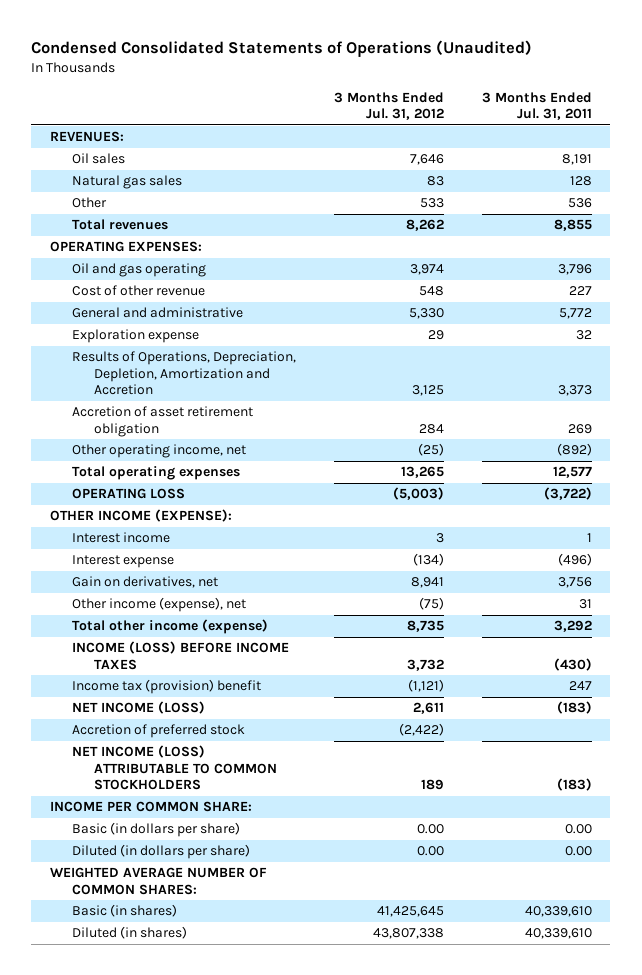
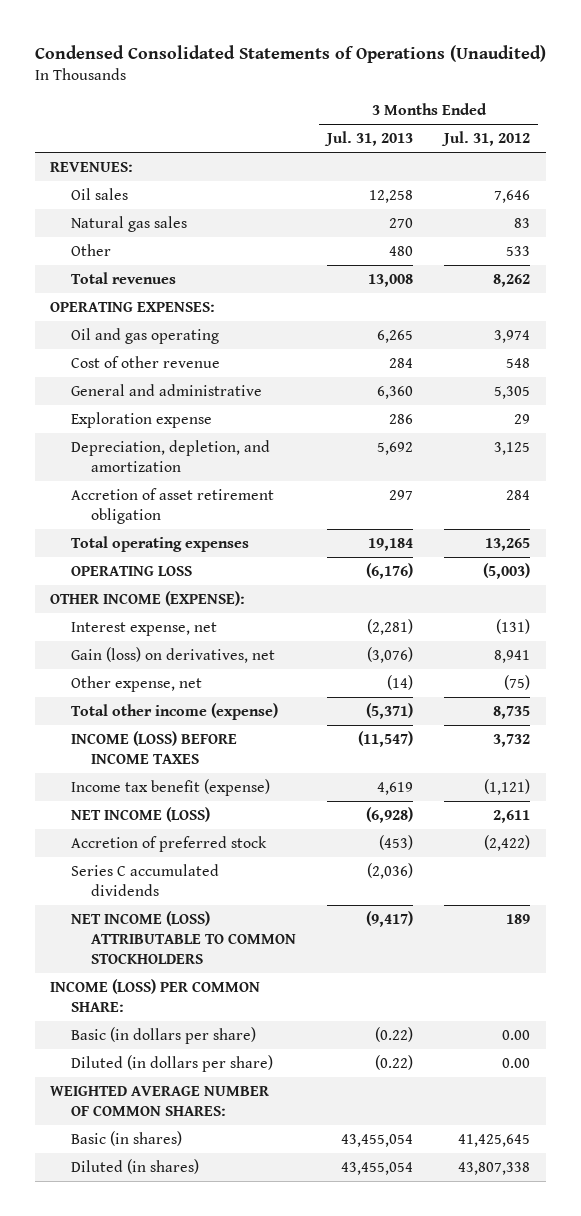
- | 3 Months Ended Jul. 31, 2012 | 3 Months Ended Jul. 31, 2011
+ | 3 Months Ended Jul. 31, 2013 | 3 Months Ended Jul. 31, 2012
- General and administrative | 5,330 | 5,772
+ General and administrative | 6,360 | 5,305
- Results of Operations, Depreciation, Depletion, Amortization and Accretion | 3,125 | 3,373
+ Depreciation, depletion, and amortization | 5,692 | 3,125
- Other operating income, net | (25) | (892)
- Interest income | 3 | 1
- Interest expense | (134) | (496)
- Gain on derivatives, net | 8,941 | 3,756
- Other income (expense), net | (75) | 31
+ Interest expense, net | (2,281) | (131)
+ Gain (loss) on derivatives, net | (3,076) | 8,941
+ Other expense, net | (14) | (75)
- Income tax (provision) benefit | (1,121) | 247
+ Income tax benefit (expense) | 4,619 | (1,121)
+ Series C accumulated dividends | (2,036) |
- INCOME PER COMMON SHARE:
+ INCOME (LOSS) PER COMMON SHARE:

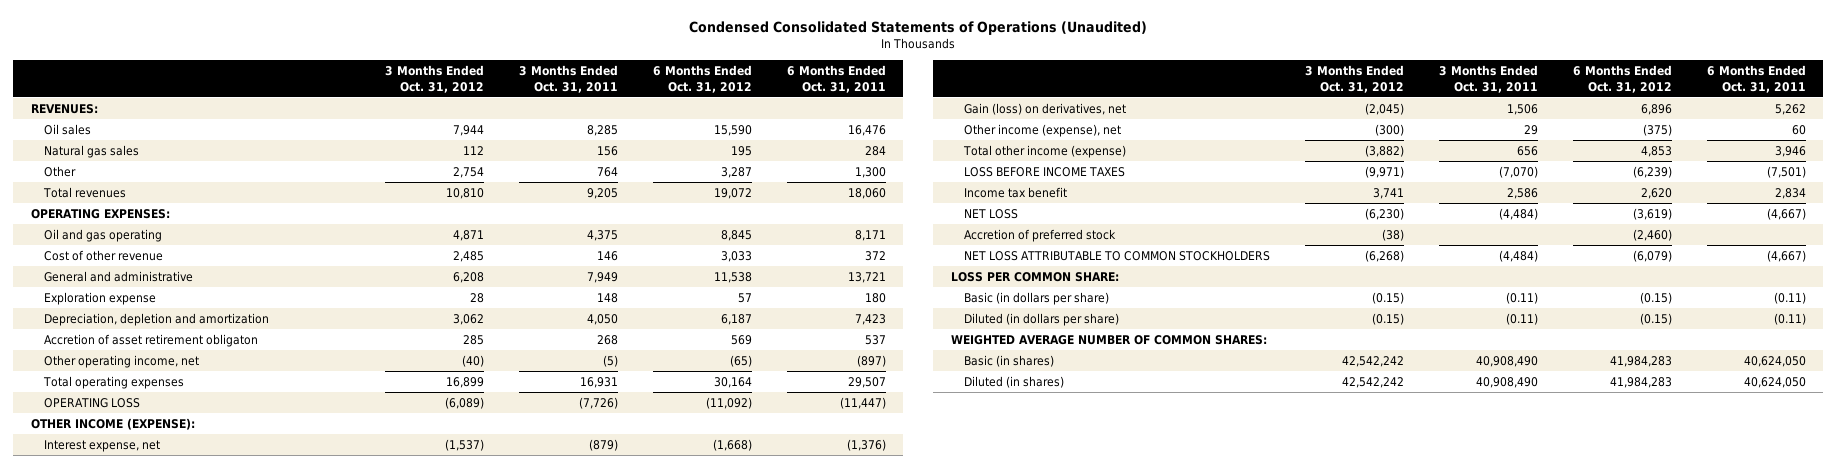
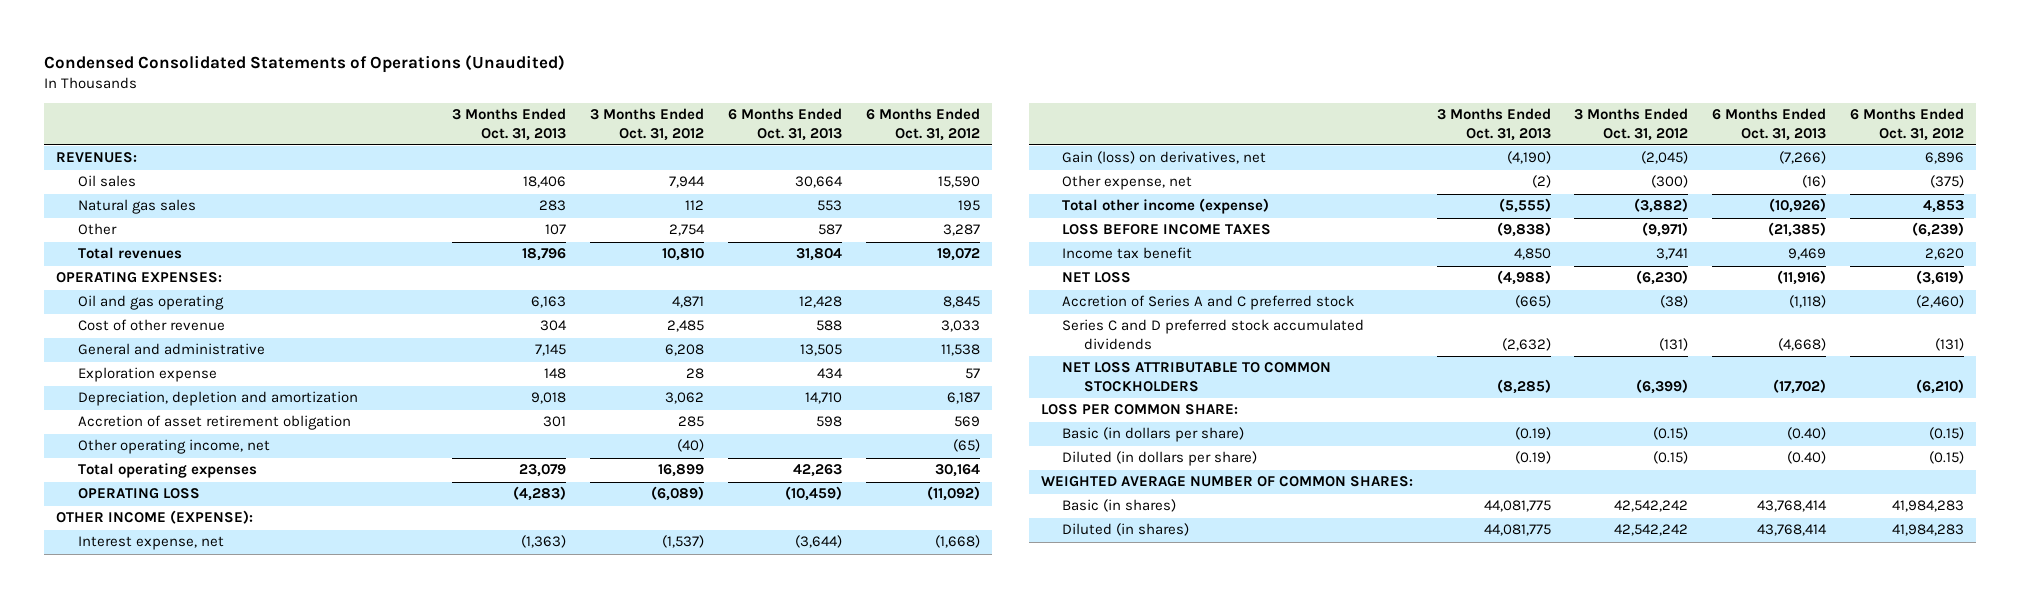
- | 3 Months Ended Oct. 31, 2012 | 3 Months Ended Oct. 31, 2011 | 6 Months Ended Oct. 31, 2012 | 6 Months Ended Oct. 31, 2011
+ | 3 Months Ended Oct. 31, 2013 | 3 Months Ended Oct. 31, 2012 | 6 Months Ended Oct. 31, 2013 | 6 Months Ended Oct. 31, 2012
- Accretion of asset retirement obligaton | 285 | 268 | 569 | 537
+ Accretion of asset retirement obligation | 301 | 285 | 598 | 569
- Other income (expense), net | (300) | 29 | (375) | 60
+ Other expense, net | (2) | (300) | (16) | (375)
- Accretion of preferred stock | (38) | | (2,460) |
- NET LOSS ATTRIBUTABLE TO COMMON STOCKHOLDERS | (6,268) | (4,484) | (6,079) | (4,667)
+ Accretion of Series A and C preferred stock | (665) | (38) | (1,118) | (2,460)
+ Series C and D preferred stock accumulated dividends | (2,632) | (131) | (4,668) | (131)
+ NET LOSS ATTRIBUTABLE TO COMMON STOCKHOLDERS | (8,285) | (6,399) | (17,702) | (6,210)

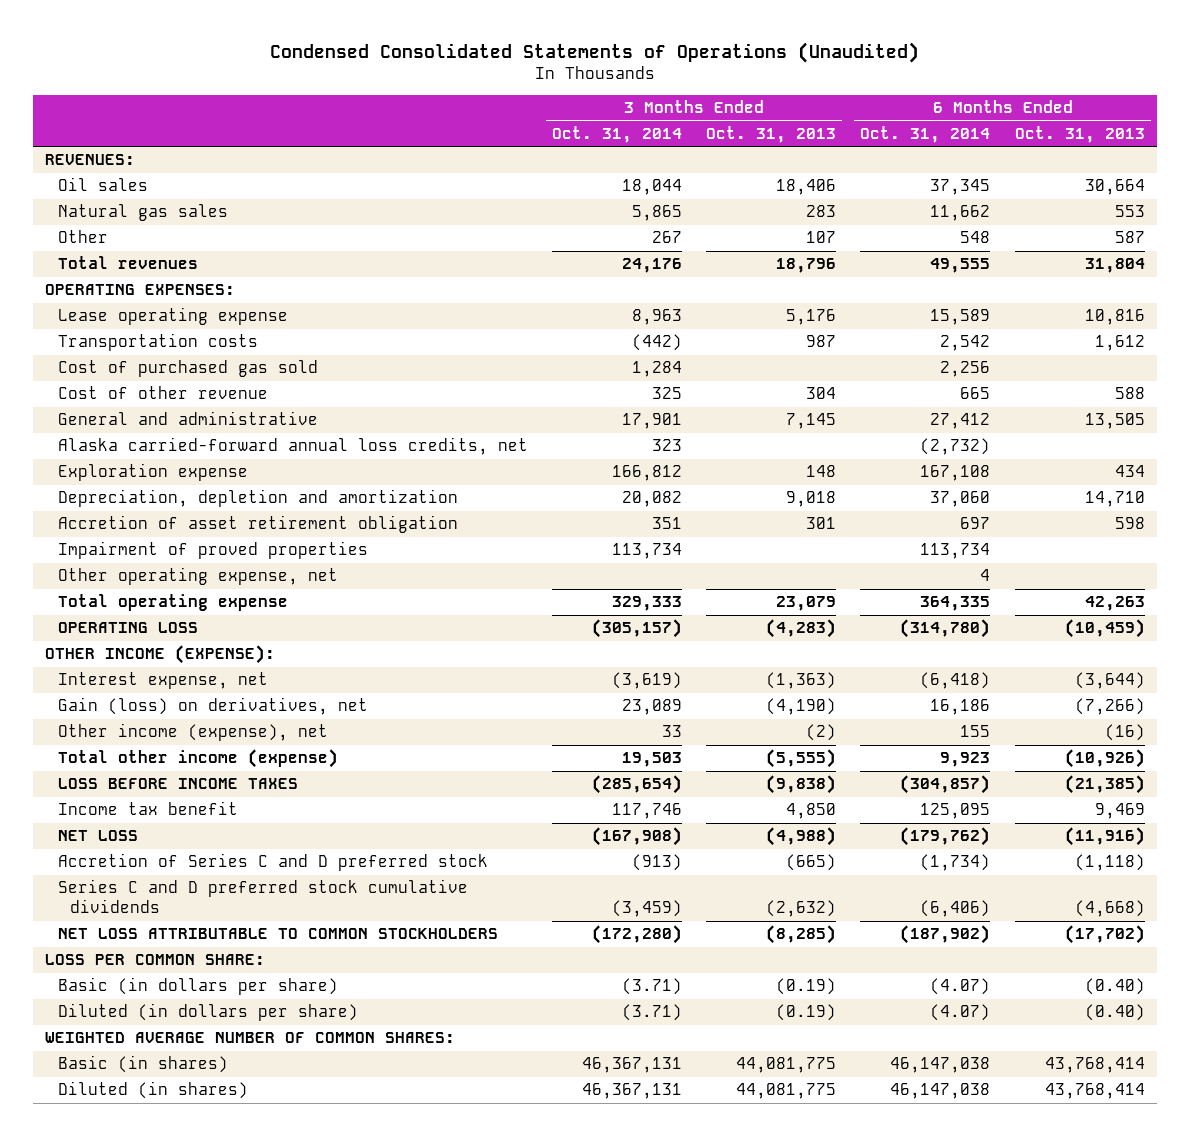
- | 3 Months Ended Oct. 31, 2013 | 3 Months Ended Oct. 31, 2012 | 6 Months Ended Oct. 31, 2013 | 6 Months Ended Oct. 31, 2012
+ | 3 Months Ended Oct. 31, 2014 | 3 Months Ended Oct. 31, 2013 | 6 Months Ended Oct. 31, 2014 | 6 Months Ended Oct. 31, 2013
- Oil and gas operating | 6,163 | 4,871 | 12,428 | 8,845
+ Lease operating expense | 8,963 | 5,176 | 15,589 | 10,816
+ Transportation costs | (442) | 987 | 2,542 | 1,612
+ Cost of purchased gas sold | 1,284 | | 2,256 |
+ Alaska carried-forward annual loss credits, net | 323 | | (2,732) |
- Other operating income, net | | (40) | | (65)
- Total operating expenses | 23,079 | 16,899 | 42,263 | 30,164
+ Impairment of proved properties | 113,734 | | 113,734 |
+ Other operating expense, net | | | 4 |
+ Total operating expense | 329,333 | 23,079 | 364,335 | 42,263
- Other expense, net | (2) | (300) | (16) | (375)
+ Other income (expense), net | 33 | (2) | 155 | (16)
- Accretion of Series A and C preferred stock | (665) | (38) | (1,118) | (2,460)
- Series C and D preferred stock accumulated dividends | (2,632) | (131) | (4,668) | (131)
+ Accretion of Series C and D preferred stock | (913) | (665) | (1,734) | (1,118)
+ Series C and D preferred stock cumulative dividends | (3,459) | (2,632) | (6,406) | (4,668)

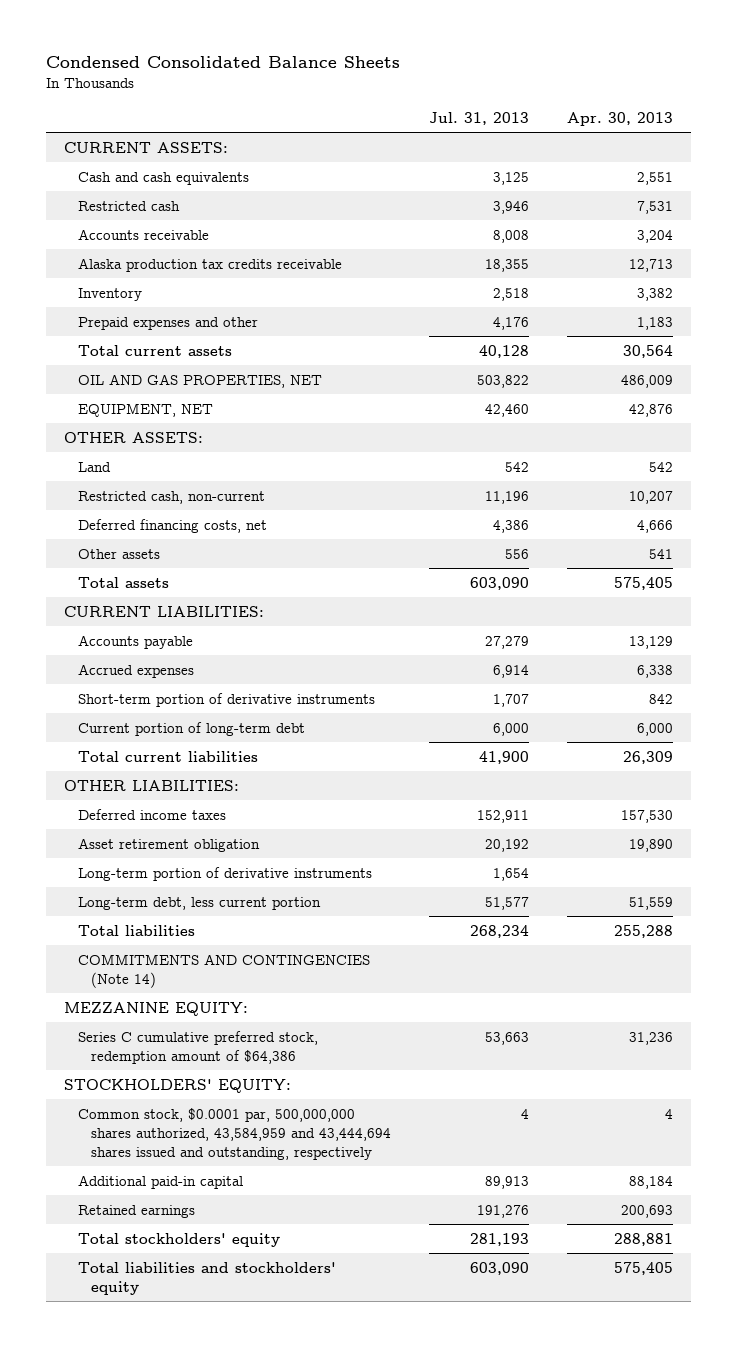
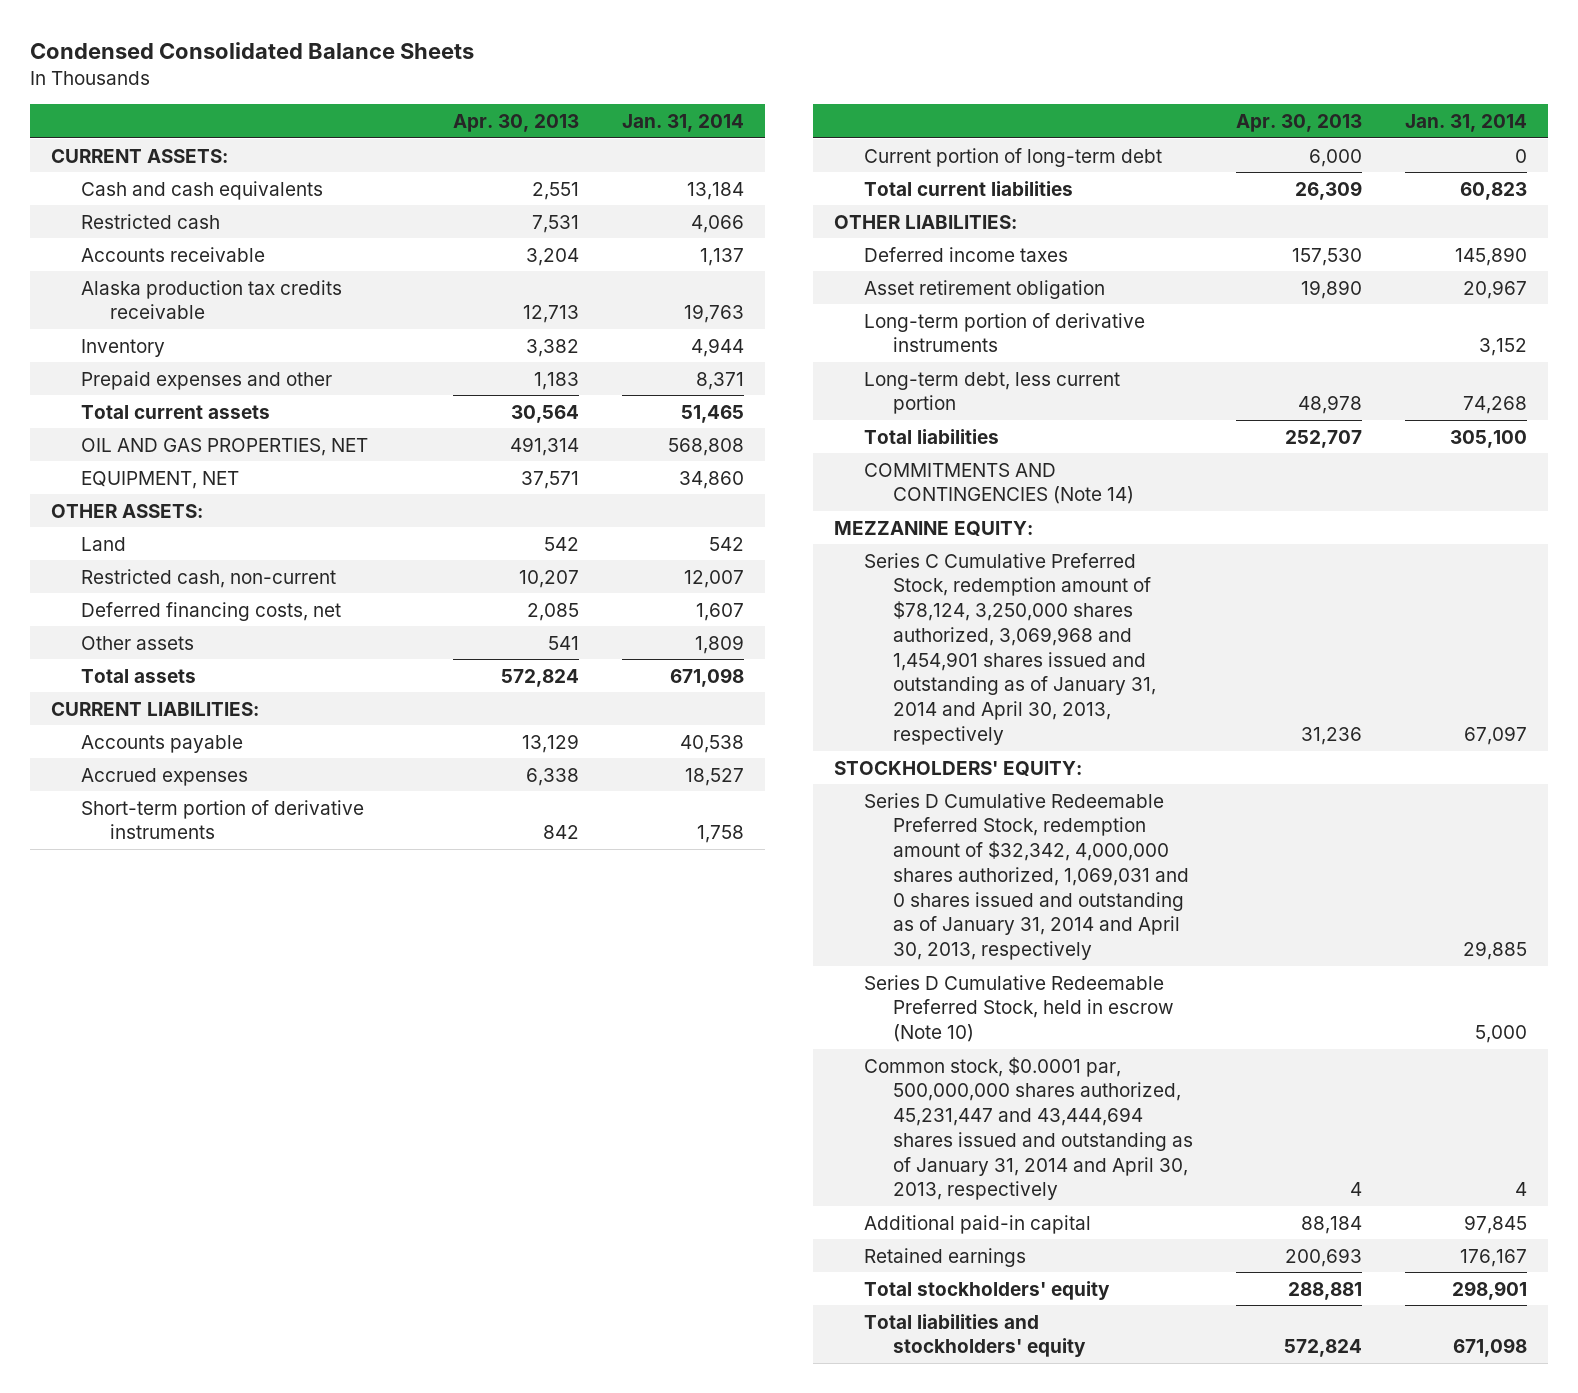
- | Jul. 31, 2013 | Apr. 30, 2013
+ | Apr. 30, 2013 | Jan. 31, 2014
- OIL AND GAS PROPERTIES, NET | 503,822 | 486,009
- EQUIPMENT, NET | 42,460 | 42,876
+ OIL AND GAS PROPERTIES, NET | 491,314 | 568,808
+ EQUIPMENT, NET | 37,571 | 34,860
- Deferred financing costs, net | 4,386 | 4,666
+ Deferred financing costs, net | 2,085 | 1,607
- Total assets | 603,090 | 575,405
+ Total assets | 572,824 | 671,098
- Long-term debt, less current portion | 51,577 | 51,559
- Total liabilities | 268,234 | 255,288
+ Long-term debt, less current portion | 48,978 | 74,268
+ Total liabilities | 252,707 | 305,100
- Series C cumulative preferred stock, redemption amount of $64,386 | 53,663 | 31,236
+ Series C Cumulative Preferred Stock, redemption amount of $78,124, 3,250,000 shares authorized, 3,069,968 and 1,454,901 shares issued and outstanding as of January 31, 2014 and April 30, 2013, respectively | 31,236 | 67,097
- Common stock, $0.0001 par, 500,000,000 shares authorized, 43,584,959 and 43,444,694 shares issued and outstanding, respectively | 4 | 4
+ Series D Cumulative Redeemable Preferred Stock, redemption amount of $32,342, 4,000,000 shares authorized, 1,069,031 and 0 shares issued and outstanding as of January 31, 2014 and April 30, 2013, respectively | | 29,885
+ Series D Cumulative Redeemable Preferred Stock, held in escrow (Note 10) | | 5,000
+ Common stock, $0.0001 par, 500,000,000 shares authorized, 45,231,447 and 43,444,694 shares issued and outstanding as of January 31, 2014 and April 30, 2013, respectively | 4 | 4
- Total liabilities and stockholders' equity | 603,090 | 575,405
+ Total liabilities and stockholders' equity | 572,824 | 671,098

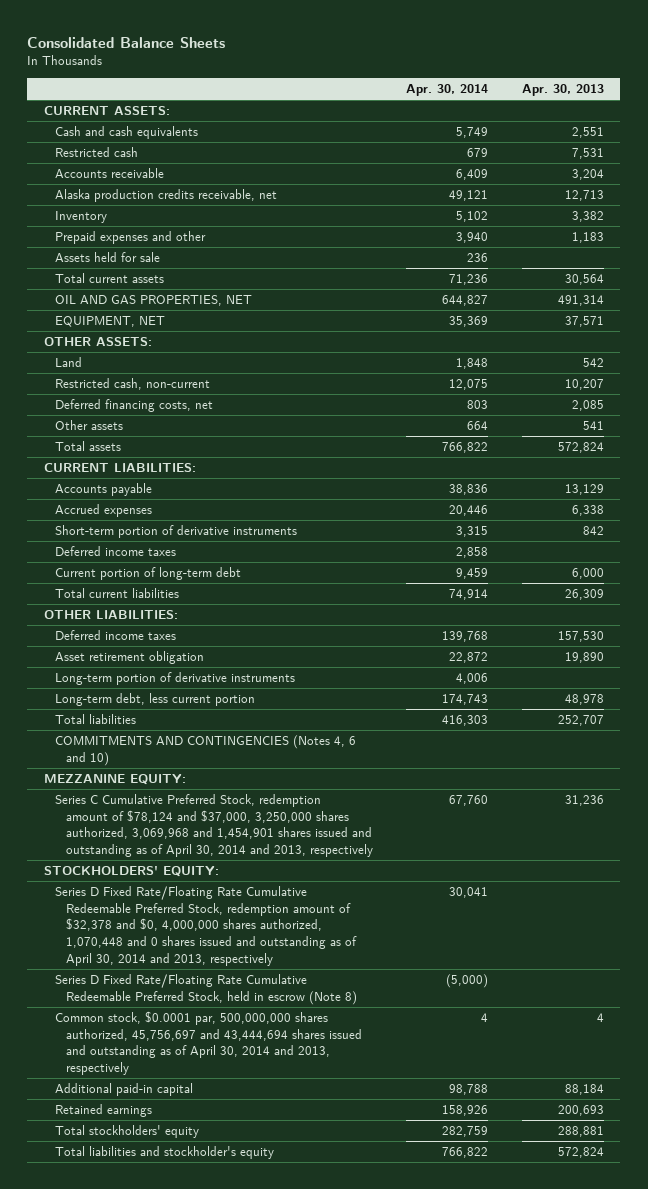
- Condensed Consolidated Balance Sheets
+ Consolidated Balance Sheets
- | Apr. 30, 2013 | Jan. 31, 2014
+ | Apr. 30, 2014 | Apr. 30, 2013
- Alaska production tax credits receivable | 12,713 | 19,763
+ Alaska production credits receivable, net | 49,121 | 12,713
+ Assets held for sale | 236 |
+ Deferred income taxes | 2,858 |
- COMMITMENTS AND CONTINGENCIES (Note 14)
+ COMMITMENTS AND CONTINGENCIES (Notes 4, 6 and 10)
- Series C Cumulative Preferred Stock, redemption amount of $78,124, 3,250,000 shares authorized, 3,069,968 and 1,454,901 shares issued and outstanding as of January 31, 2014 and April 30, 2013, respectively | 31,236 | 67,097
+ Series C Cumulative Preferred Stock, redemption amount of $78,124 and $37,000, 3,250,000 shares authorized, 3,069,968 and 1,454,901 shares issued and outstanding as of April 30, 2014 and 2013, respectively | 67,760 | 31,236
- Series D Cumulative Redeemable Preferred Stock, redemption amount of $32,342, 4,000,000 shares authorized, 1,069,031 and 0 shares issued and outstanding as of January 31, 2014 and April 30, 2013, respectively | | 29,885
- Series D Cumulative Redeemable Preferred Stock, held in escrow (Note 10) | | 5,000
- Common stock, $0.0001 par, 500,000,000 shares authorized, 45,231,447 and 43,444,694 shares issued and outstanding as of January 31, 2014 and April 30, 2013, respectively | 4 | 4
+ Series D Fixed Rate/Floating Rate Cumulative Redeemable Preferred Stock, redemption amount of $32,378 and $0, 4,000,000 shares authorized, 1,070,448 and 0 shares issued and outstanding as of April 30, 2014 and 2013, respectively | 30,041 |
+ Series D Fixed Rate/Floating Rate Cumulative Redeemable Preferred Stock, held in escrow (Note 8) | (5,000) |
+ Common stock, $0.0001 par, 500,000,000 shares authorized, 45,756,697 and 43,444,694 shares issued and outstanding as of April 30, 2014 and 2013, respectively | 4 | 4
- Total liabilities and stockholders' equity | 572,824 | 671,098
+ Total liabilities and stockholder's equity | 766,822 | 572,824

